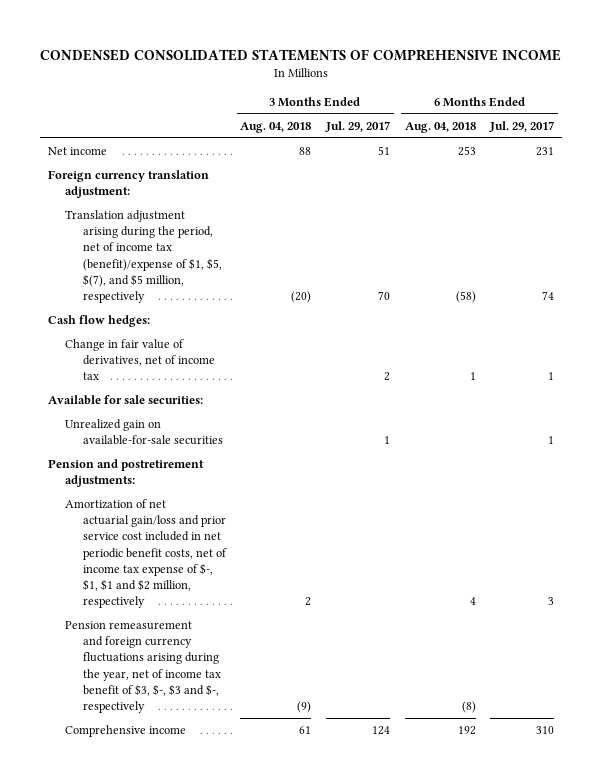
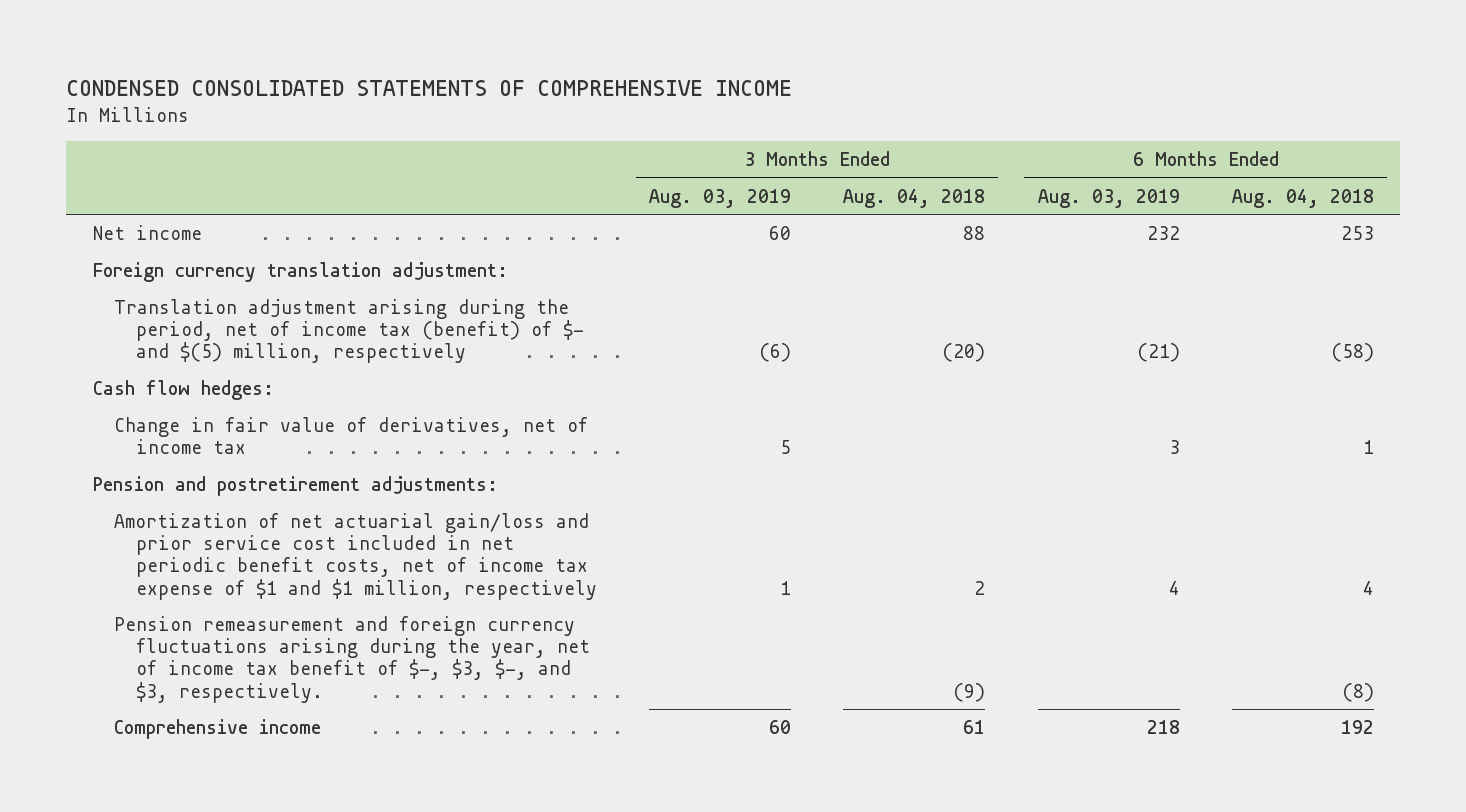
- | 3 Months Ended Aug. 04, 2018 | 3 Months Ended Jul. 29, 2017 | 6 Months Ended Aug. 04, 2018 | 6 Months Ended Jul. 29, 2017
+ | 3 Months Ended Aug. 03, 2019 | 3 Months Ended Aug. 04, 2018 | 6 Months Ended Aug. 03, 2019 | 6 Months Ended Aug. 04, 2018
- Translation adjustment arising during the period, net of income tax (benefit)/expense of $1, $5, $(7), and $5 million, respectively | (20) | 70 | (58) | 74
+ Translation adjustment arising during the period, net of income tax (benefit) of $- and $(5) million, respectively | (6) | (20) | (21) | (58)
- Available for sale securities:
- Unrealized gain on available-for-sale securities | | 1 | | 1
- Amortization of net actuarial gain/loss and prior service cost included in net periodic benefit costs, net of income tax expense of $-, $1, $1 and $2 million, respectively | 2 | | 4 | 3
- Pension remeasurement and foreign currency fluctuations arising during the year, net of income tax benefit of $3, $-, $3 and $-, respectively | (9) | | (8) |
+ Amortization of net actuarial gain/loss and prior service cost included in net periodic benefit costs, net of income tax expense of $1 and $1 million, respectively | 1 | 2 | 4 | 4
+ Pension remeasurement and foreign currency fluctuations arising during the year, net of income tax benefit of $-, $3, $-, and $3, respectively. | | (9) | | (8)

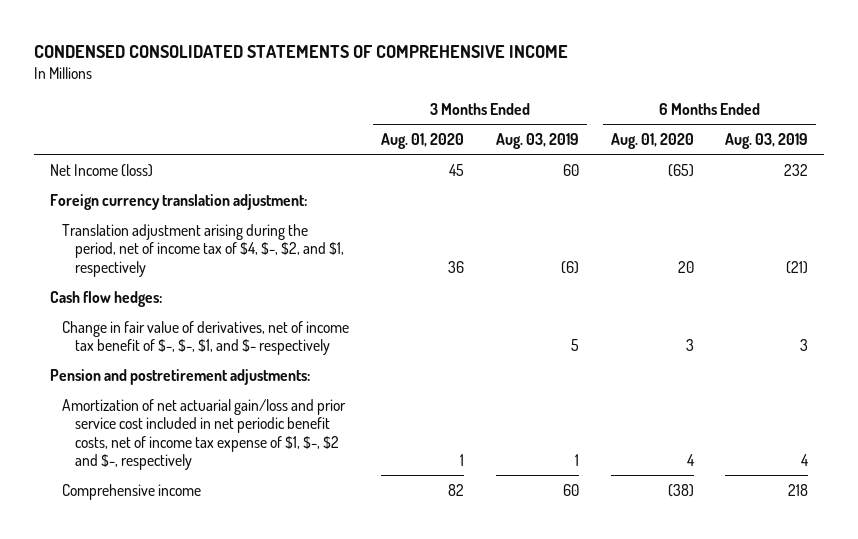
- | 3 Months Ended Aug. 03, 2019 | 3 Months Ended Aug. 04, 2018 | 6 Months Ended Aug. 03, 2019 | 6 Months Ended Aug. 04, 2018
+ | 3 Months Ended Aug. 01, 2020 | 3 Months Ended Aug. 03, 2019 | 6 Months Ended Aug. 01, 2020 | 6 Months Ended Aug. 03, 2019
- Net income | 60 | 88 | 232 | 253
+ Net Income (loss) | 45 | 60 | (65) | 232
- Translation adjustment arising during the period, net of income tax (benefit) of $- and $(5) million, respectively | (6) | (20) | (21) | (58)
+ Translation adjustment arising during the period, net of income tax of $4, $-, $2, and $1, respectively | 36 | (6) | 20 | (21)
- Change in fair value of derivatives, net of income tax | 5 | | 3 | 1
+ Change in fair value of derivatives, net of income tax benefit of $-, $-, $1, and $- respectively | | 5 | 3 | 3
- Amortization of net actuarial gain/loss and prior service cost included in net periodic benefit costs, net of income tax expense of $1 and $1 million, respectively | 1 | 2 | 4 | 4
- Pension remeasurement and foreign currency fluctuations arising during the year, net of income tax benefit of $-, $3, $-, and $3, respectively. | | (9) | | (8)
+ Amortization of net actuarial gain/loss and prior service cost included in net periodic benefit costs, net of income tax expense of $1, $-, $2 and $-, respectively | 1 | 1 | 4 | 4

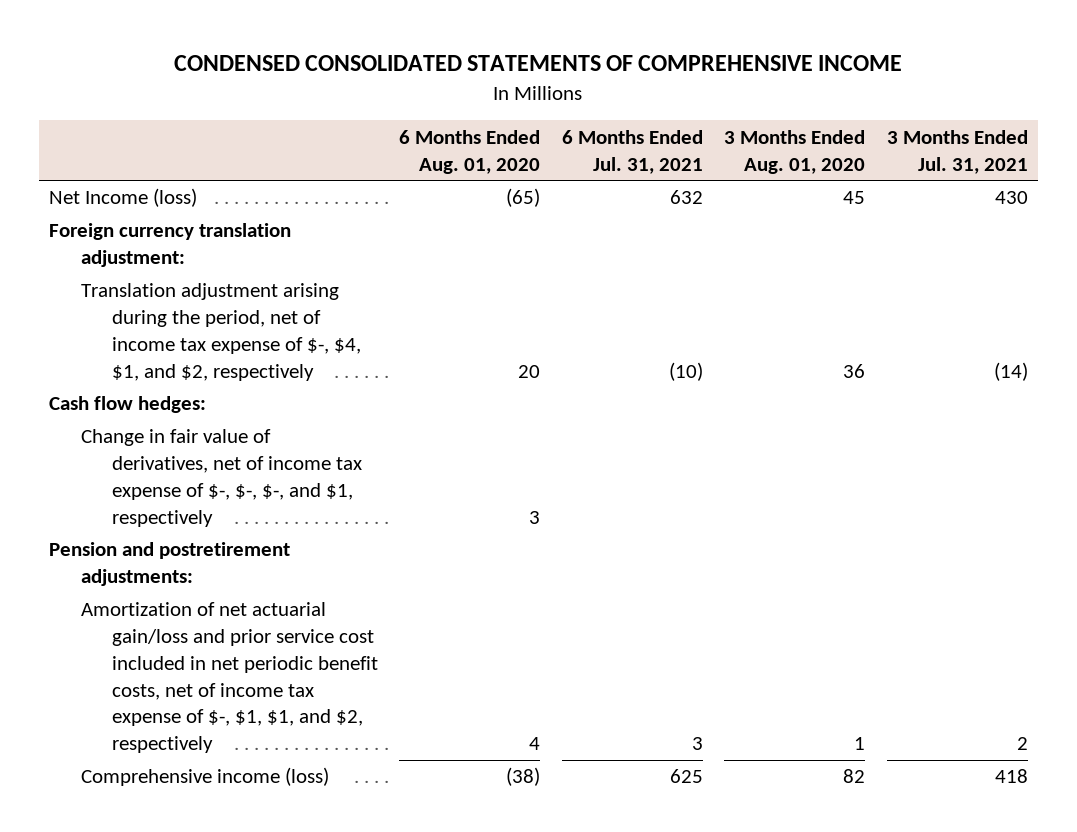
- | 3 Months Ended Aug. 01, 2020 | 3 Months Ended Aug. 03, 2019 | 6 Months Ended Aug. 01, 2020 | 6 Months Ended Aug. 03, 2019
+ | 6 Months Ended Aug. 01, 2020 | 6 Months Ended Jul. 31, 2021 | 3 Months Ended Aug. 01, 2020 | 3 Months Ended Jul. 31, 2021
- Translation adjustment arising during the period, net of income tax of $4, $-, $2, and $1, respectively | 36 | (6) | 20 | (21)
+ Translation adjustment arising during the period, net of income tax expense of $-, $4, $1, and $2, respectively | 20 | (10) | 36 | (14)
- Change in fair value of derivatives, net of income tax benefit of $-, $-, $1, and $- respectively | | 5 | 3 | 3
+ Change in fair value of derivatives, net of income tax expense of $-, $-, $-, and $1, respectively | 3 | | |
- Amortization of net actuarial gain/loss and prior service cost included in net periodic benefit costs, net of income tax expense of $1, $-, $2 and $-, respectively | 1 | 1 | 4 | 4
- Comprehensive income | 82 | 60 | (38) | 218
+ Amortization of net actuarial gain/loss and prior service cost included in net periodic benefit costs, net of income tax expense of $-, $1, $1, and $2, respectively | 4 | 3 | 1 | 2
+ Comprehensive income (loss) | (38) | 625 | 82 | 418

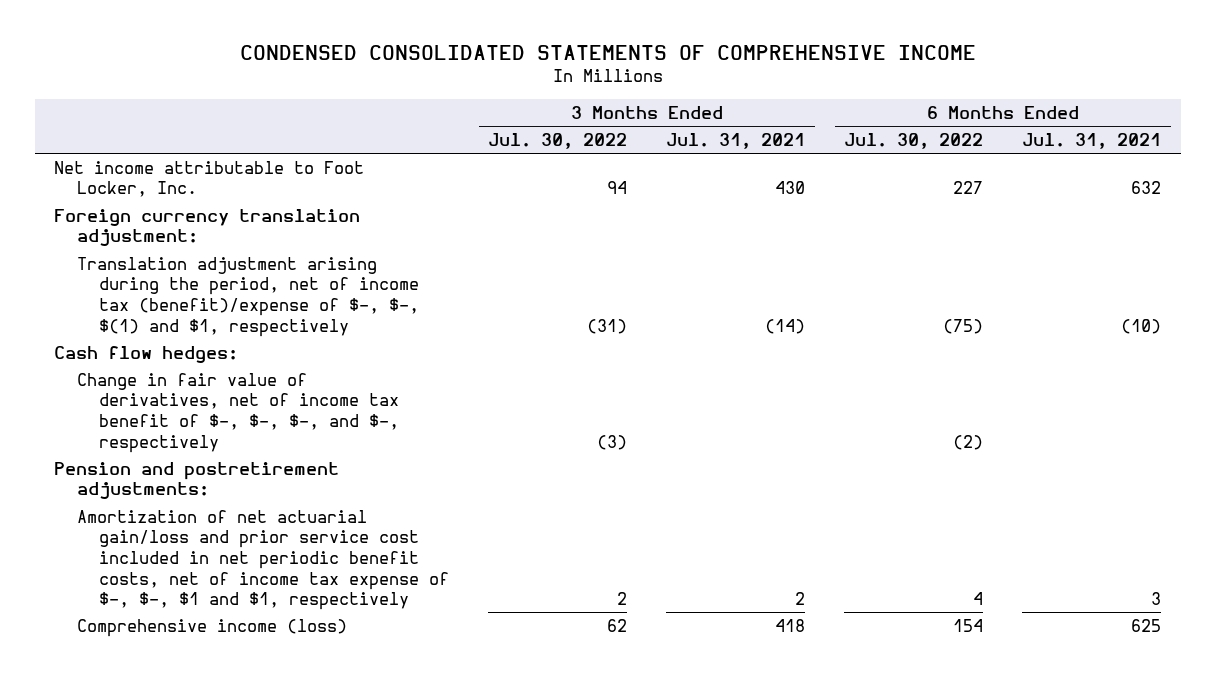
- | 6 Months Ended Aug. 01, 2020 | 6 Months Ended Jul. 31, 2021 | 3 Months Ended Aug. 01, 2020 | 3 Months Ended Jul. 31, 2021
+ | 3 Months Ended Jul. 30, 2022 | 3 Months Ended Jul. 31, 2021 | 6 Months Ended Jul. 30, 2022 | 6 Months Ended Jul. 31, 2021
- Net Income (loss) | (65) | 632 | 45 | 430
+ Net income attributable to Foot Locker, Inc. | 94 | 430 | 227 | 632
- Translation adjustment arising during the period, net of income tax expense of $-, $4, $1, and $2, respectively | 20 | (10) | 36 | (14)
+ Translation adjustment arising during the period, net of income tax (benefit)/expense of $-, $-, $(1) and $1, respectively | (31) | (14) | (75) | (10)
- Change in fair value of derivatives, net of income tax expense of $-, $-, $-, and $1, respectively | 3 | | |
+ Change in fair value of derivatives, net of income tax benefit of $-, $-, $-, and $-, respectively | (3) | | (2) |
- Amortization of net actuarial gain/loss and prior service cost included in net periodic benefit costs, net of income tax expense of $-, $1, $1, and $2, respectively | 4 | 3 | 1 | 2
+ Amortization of net actuarial gain/loss and prior service cost included in net periodic benefit costs, net of income tax expense of $-, $-, $1 and $1, respectively | 2 | 2 | 4 | 3

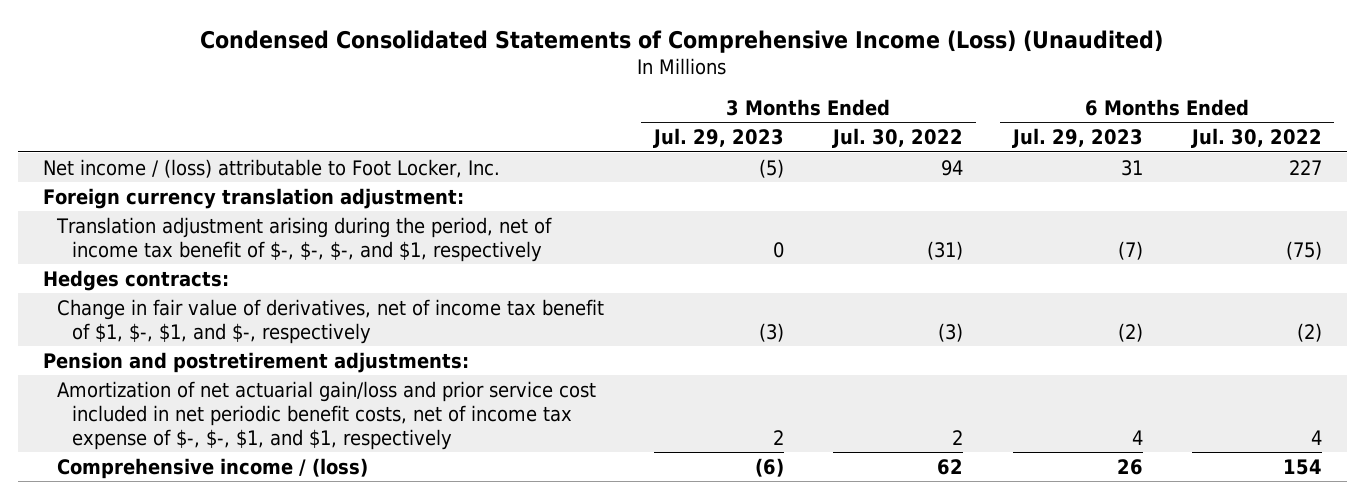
- CONDENSED CONSOLIDATED STATEMENTS OF COMPREHENSIVE INCOME
+ Condensed Consolidated Statements of Comprehensive Income (Loss) (Unaudited)
- | 3 Months Ended Jul. 30, 2022 | 3 Months Ended Jul. 31, 2021 | 6 Months Ended Jul. 30, 2022 | 6 Months Ended Jul. 31, 2021
+ | 3 Months Ended Jul. 29, 2023 | 3 Months Ended Jul. 30, 2022 | 6 Months Ended Jul. 29, 2023 | 6 Months Ended Jul. 30, 2022
- Net income attributable to Foot Locker, Inc. | 94 | 430 | 227 | 632
+ Net income / (loss) attributable to Foot Locker, Inc. | (5) | 94 | 31 | 227
- Translation adjustment arising during the period, net of income tax (benefit)/expense of $-, $-, $(1) and $1, respectively | (31) | (14) | (75) | (10)
- Cash flow hedges:
- Change in fair value of derivatives, net of income tax benefit of $-, $-, $-, and $-, respectively | (3) | | (2) |
+ Translation adjustment arising during the period, net of income tax benefit of $-, $-, $-, and $1, respectively | 0 | (31) | (7) | (75)
+ Hedges contracts:
+ Change in fair value of derivatives, net of income tax benefit of $1, $-, $1, and $-, respectively | (3) | (3) | (2) | (2)
- Amortization of net actuarial gain/loss and prior service cost included in net periodic benefit costs, net of income tax expense of $-, $-, $1 and $1, respectively | 2 | 2 | 4 | 3
- Comprehensive income (loss) | 62 | 418 | 154 | 625
+ Amortization of net actuarial gain/loss and prior service cost included in net periodic benefit costs, net of income tax expense of $-, $-, $1, and $1, respectively | 2 | 2 | 4 | 4
+ Comprehensive income / (loss) | (6) | 62 | 26 | 154

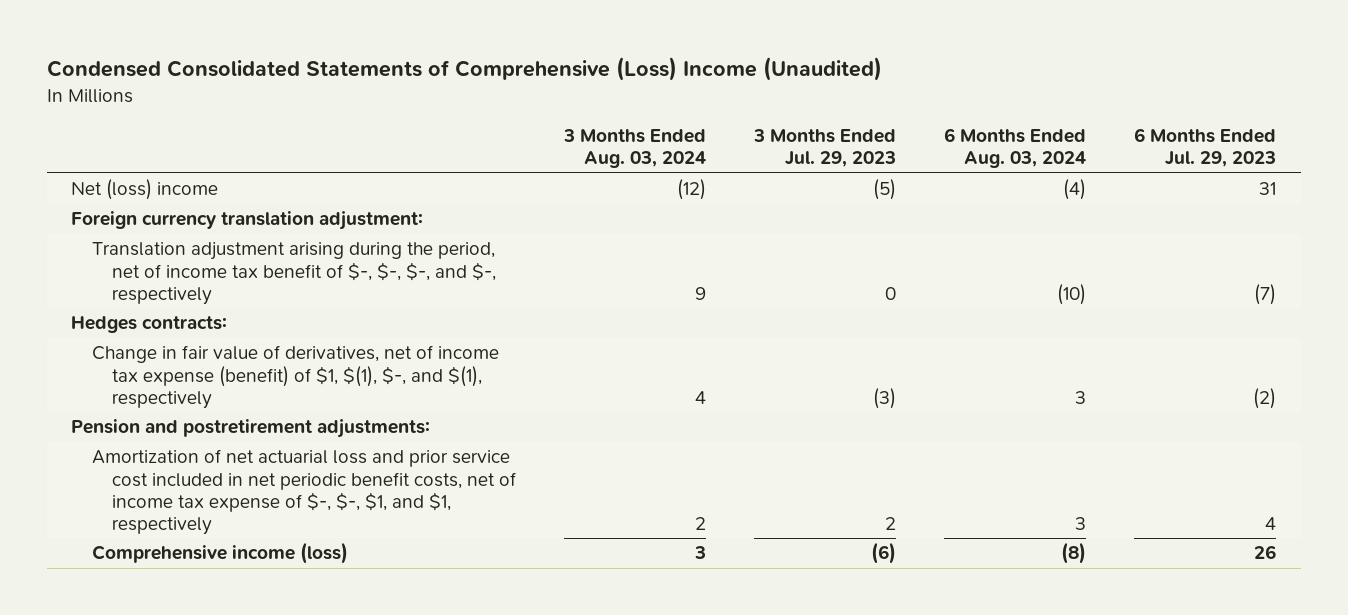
- Condensed Consolidated Statements of Comprehensive Income (Loss) (Unaudited)
+ Condensed Consolidated Statements of Comprehensive (Loss) Income (Unaudited)
- | 3 Months Ended Jul. 29, 2023 | 3 Months Ended Jul. 30, 2022 | 6 Months Ended Jul. 29, 2023 | 6 Months Ended Jul. 30, 2022
+ | 3 Months Ended Aug. 03, 2024 | 3 Months Ended Jul. 29, 2023 | 6 Months Ended Aug. 03, 2024 | 6 Months Ended Jul. 29, 2023
- Net income / (loss) attributable to Foot Locker, Inc. | (5) | 94 | 31 | 227
+ Net (loss) income | (12) | (5) | (4) | 31
- Translation adjustment arising during the period, net of income tax benefit of $-, $-, $-, and $1, respectively | 0 | (31) | (7) | (75)
+ Translation adjustment arising during the period, net of income tax benefit of $-, $-, $-, and $-, respectively | 9 | 0 | (10) | (7)
- Change in fair value of derivatives, net of income tax benefit of $1, $-, $1, and $-, respectively | (3) | (3) | (2) | (2)
+ Change in fair value of derivatives, net of income tax expense (benefit) of $1, $(1), $-, and $(1), respectively | 4 | (3) | 3 | (2)
- Amortization of net actuarial gain/loss and prior service cost included in net periodic benefit costs, net of income tax expense of $-, $-, $1, and $1, respectively | 2 | 2 | 4 | 4
- Comprehensive income / (loss) | (6) | 62 | 26 | 154
+ Amortization of net actuarial loss and prior service cost included in net periodic benefit costs, net of income tax expense of $-, $-, $1, and $1, respectively | 2 | 2 | 3 | 4
+ Comprehensive income (loss) | 3 | (6) | (8) | 26

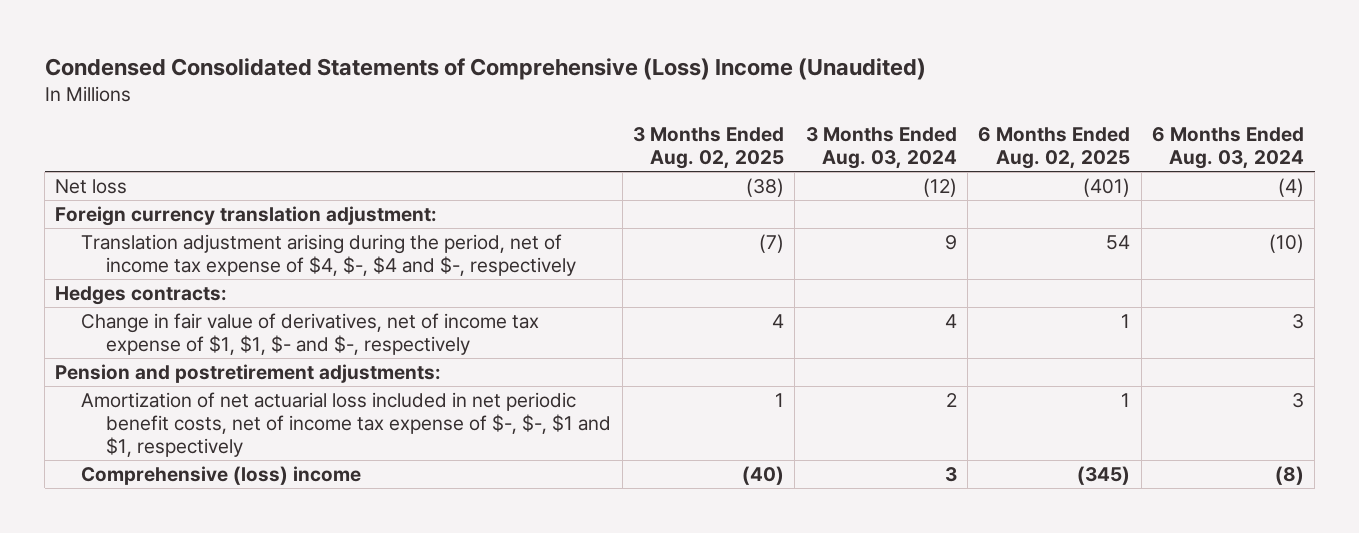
- | 3 Months Ended Aug. 03, 2024 | 3 Months Ended Jul. 29, 2023 | 6 Months Ended Aug. 03, 2024 | 6 Months Ended Jul. 29, 2023
+ | 3 Months Ended Aug. 02, 2025 | 3 Months Ended Aug. 03, 2024 | 6 Months Ended Aug. 02, 2025 | 6 Months Ended Aug. 03, 2024
- Net (loss) income | (12) | (5) | (4) | 31
+ Net loss | (38) | (12) | (401) | (4)
- Translation adjustment arising during the period, net of income tax benefit of $-, $-, $-, and $-, respectively | 9 | 0 | (10) | (7)
+ Translation adjustment arising during the period, net of income tax expense of $4, $-, $4 and $-, respectively | (7) | 9 | 54 | (10)
- Change in fair value of derivatives, net of income tax expense (benefit) of $1, $(1), $-, and $(1), respectively | 4 | (3) | 3 | (2)
+ Change in fair value of derivatives, net of income tax expense of $1, $1, $- and $-, respectively | 4 | 4 | 1 | 3
- Amortization of net actuarial loss and prior service cost included in net periodic benefit costs, net of income tax expense of $-, $-, $1, and $1, respectively | 2 | 2 | 3 | 4
- Comprehensive income (loss) | 3 | (6) | (8) | 26
+ Amortization of net actuarial loss included in net periodic benefit costs, net of income tax expense of $-, $-, $1 and $1, respectively | 1 | 2 | 1 | 3
+ Comprehensive (loss) income | (40) | 3 | (345) | (8)

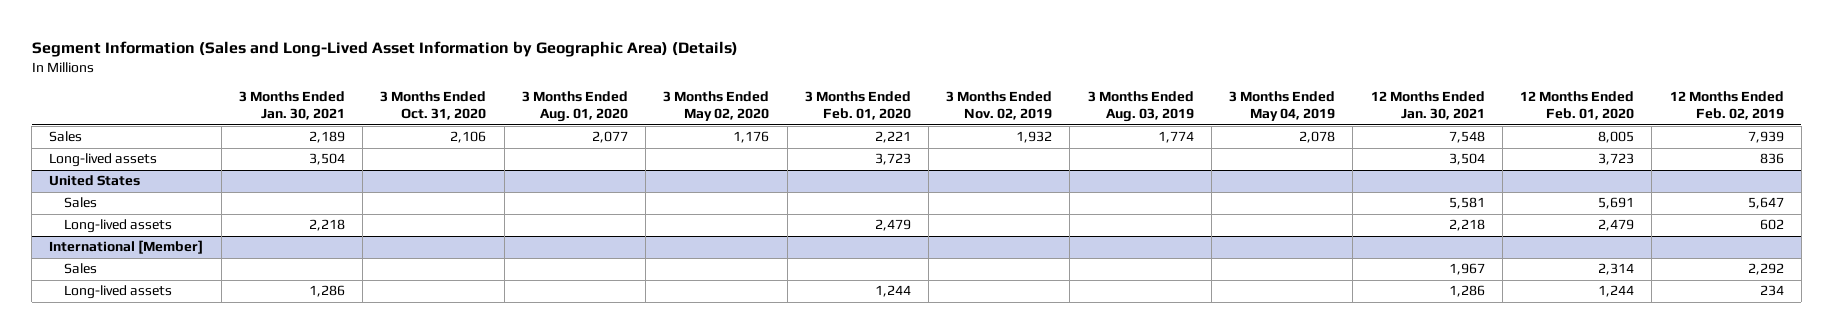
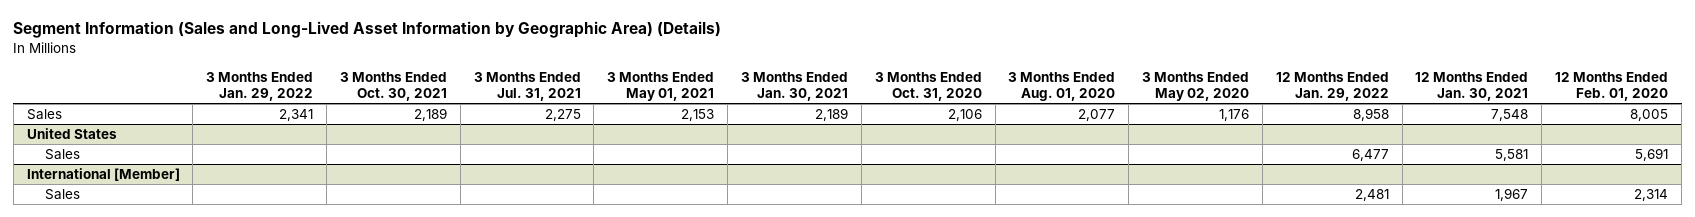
- | 3 Months Ended Jan. 30, 2021 | 3 Months Ended Oct. 31, 2020 | 3 Months Ended Aug. 01, 2020 | 3 Months Ended May 02, 2020 | 3 Months Ended Feb. 01, 2020 | 3 Months Ended Nov. 02, 2019 | 3 Months Ended Aug. 03, 2019 | 3 Months Ended May 04, 2019 | 12 Months Ended Jan. 30, 2021 | 12 Months Ended Feb. 01, 2020 | 12 Months Ended Feb. 02, 2019
+ | 3 Months Ended Jan. 29, 2022 | 3 Months Ended Oct. 30, 2021 | 3 Months Ended Jul. 31, 2021 | 3 Months Ended May 01, 2021 | 3 Months Ended Jan. 30, 2021 | 3 Months Ended Oct. 31, 2020 | 3 Months Ended Aug. 01, 2020 | 3 Months Ended May 02, 2020 | 12 Months Ended Jan. 29, 2022 | 12 Months Ended Jan. 30, 2021 | 12 Months Ended Feb. 01, 2020
- Long-lived assets | 3,504 | | | | 3,723 | | | | 3,504 | 3,723 | 836
@ United States
- Long-lived assets | 2,218 | | | | 2,479 | | | | 2,218 | 2,479 | 602
@ International [Member]
- Long-lived assets | 1,286 | | | | 1,244 | | | | 1,286 | 1,244 | 234

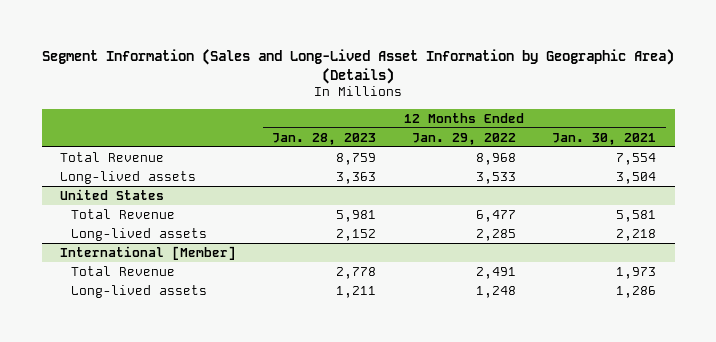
- | 3 Months Ended Jan. 29, 2022 | 3 Months Ended Oct. 30, 2021 | 3 Months Ended Jul. 31, 2021 | 3 Months Ended May 01, 2021 | 3 Months Ended Jan. 30, 2021 | 3 Months Ended Oct. 31, 2020 | 3 Months Ended Aug. 01, 2020 | 3 Months Ended May 02, 2020 | 12 Months Ended Jan. 29, 2022 | 12 Months Ended Jan. 30, 2021 | 12 Months Ended Feb. 01, 2020
+ | 12 Months Ended Jan. 28, 2023 | 12 Months Ended Jan. 29, 2022 | 12 Months Ended Jan. 30, 2021
- Sales | 2,341 | 2,189 | 2,275 | 2,153 | 2,189 | 2,106 | 2,077 | 1,176 | 8,958 | 7,548 | 8,005
+ Total Revenue | 8,759 | 8,968 | 7,554
+ Long-lived assets | 3,363 | 3,533 | 3,504
@ United States
- Sales | | | | | | | | | 6,477 | 5,581 | 5,691
+ Total Revenue | 5,981 | 6,477 | 5,581
+ Long-lived assets | 2,152 | 2,285 | 2,218
@ International [Member]
- Sales | | | | | | | | | 2,481 | 1,967 | 2,314
+ Total Revenue | 2,778 | 2,491 | 1,973
+ Long-lived assets | 1,211 | 1,248 | 1,286

